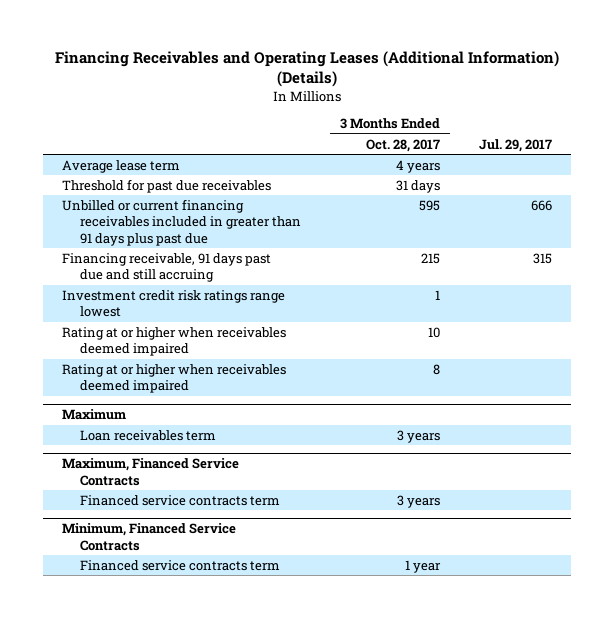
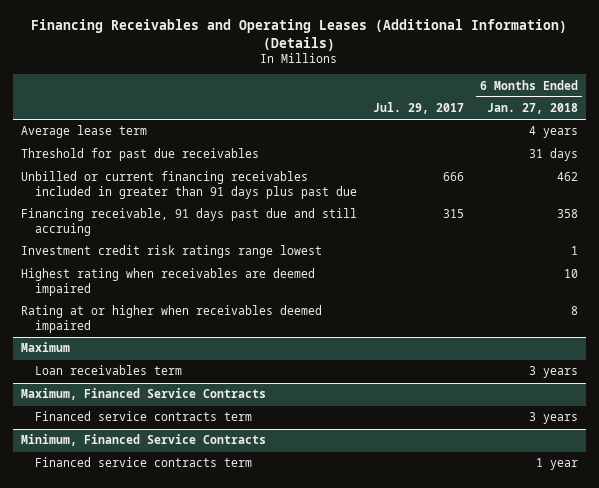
- | 3 Months Ended Oct. 28, 2017 | Jul. 29, 2017
+ | Jul. 29, 2017 | 6 Months Ended Jan. 27, 2018
- Rating at or higher when receivables deemed impaired | 10 |
+ Highest rating when receivables are deemed impaired | | 10

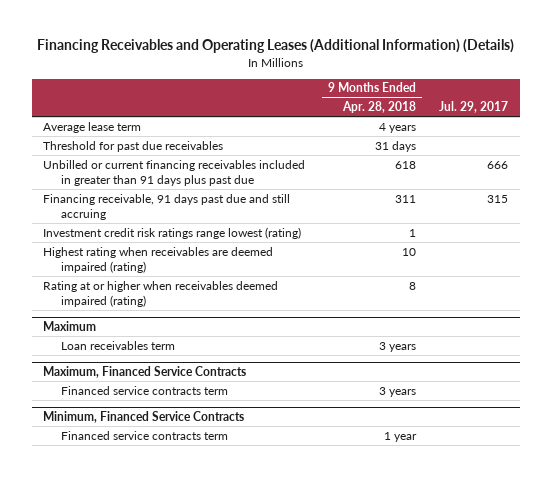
- | Jul. 29, 2017 | 6 Months Ended Jan. 27, 2018
+ | 9 Months Ended Apr. 28, 2018 | Jul. 29, 2017
- Investment credit risk ratings range lowest | | 1
- Highest rating when receivables are deemed impaired | | 10
- Rating at or higher when receivables deemed impaired | | 8
+ Investment credit risk ratings range lowest (rating) | 1 |
+ Highest rating when receivables are deemed impaired (rating) | 10 |
+ Rating at or higher when receivables deemed impaired (rating) | 8 |

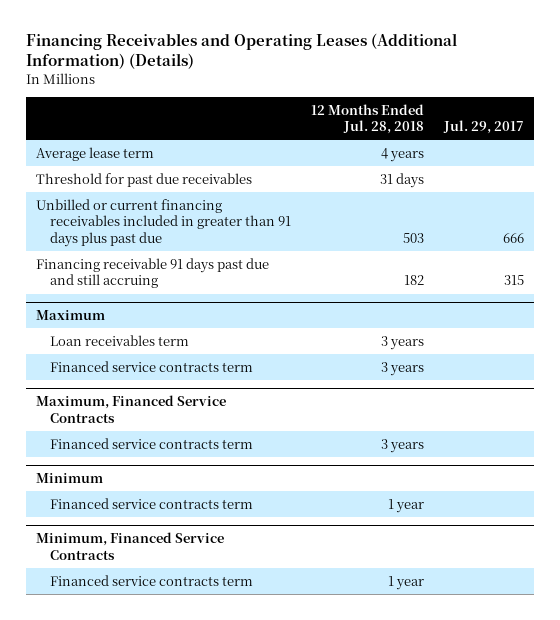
- | 9 Months Ended Apr. 28, 2018 | Jul. 29, 2017
+ | 12 Months Ended Jul. 28, 2018 | Jul. 29, 2017
- Financing receivable, 91 days past due and still accruing | 311 | 315
- Investment credit risk ratings range lowest (rating) | 1 |
- Highest rating when receivables are deemed impaired (rating) | 10 |
- Rating at or higher when receivables deemed impaired (rating) | 8 |
+ Financing receivable 91 days past due and still accruing | 182 | 315
@ Maximum
+ Financed service contracts term | 3 years |
+ Minimum
+ Financed service contracts term | 1 year |

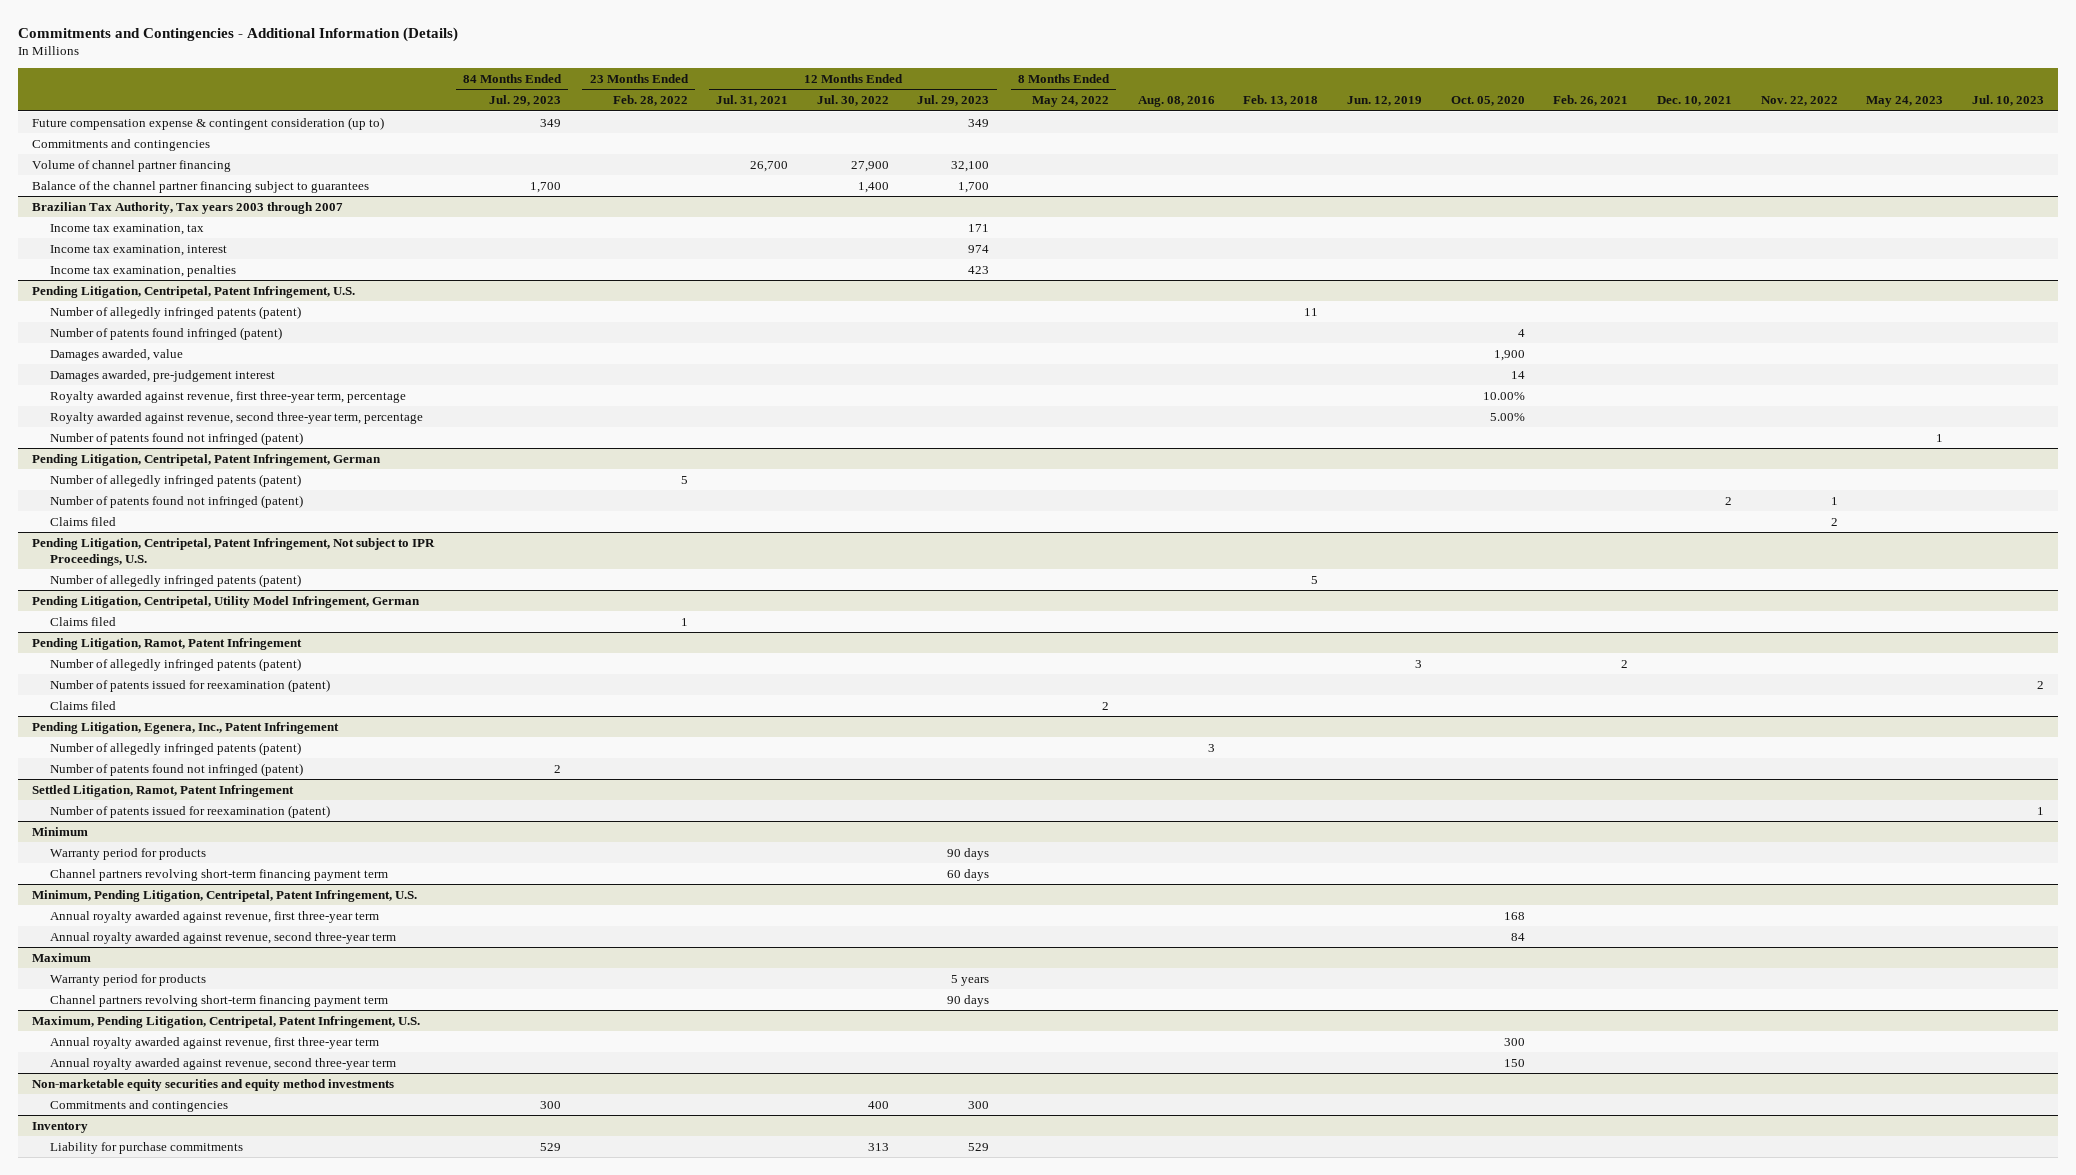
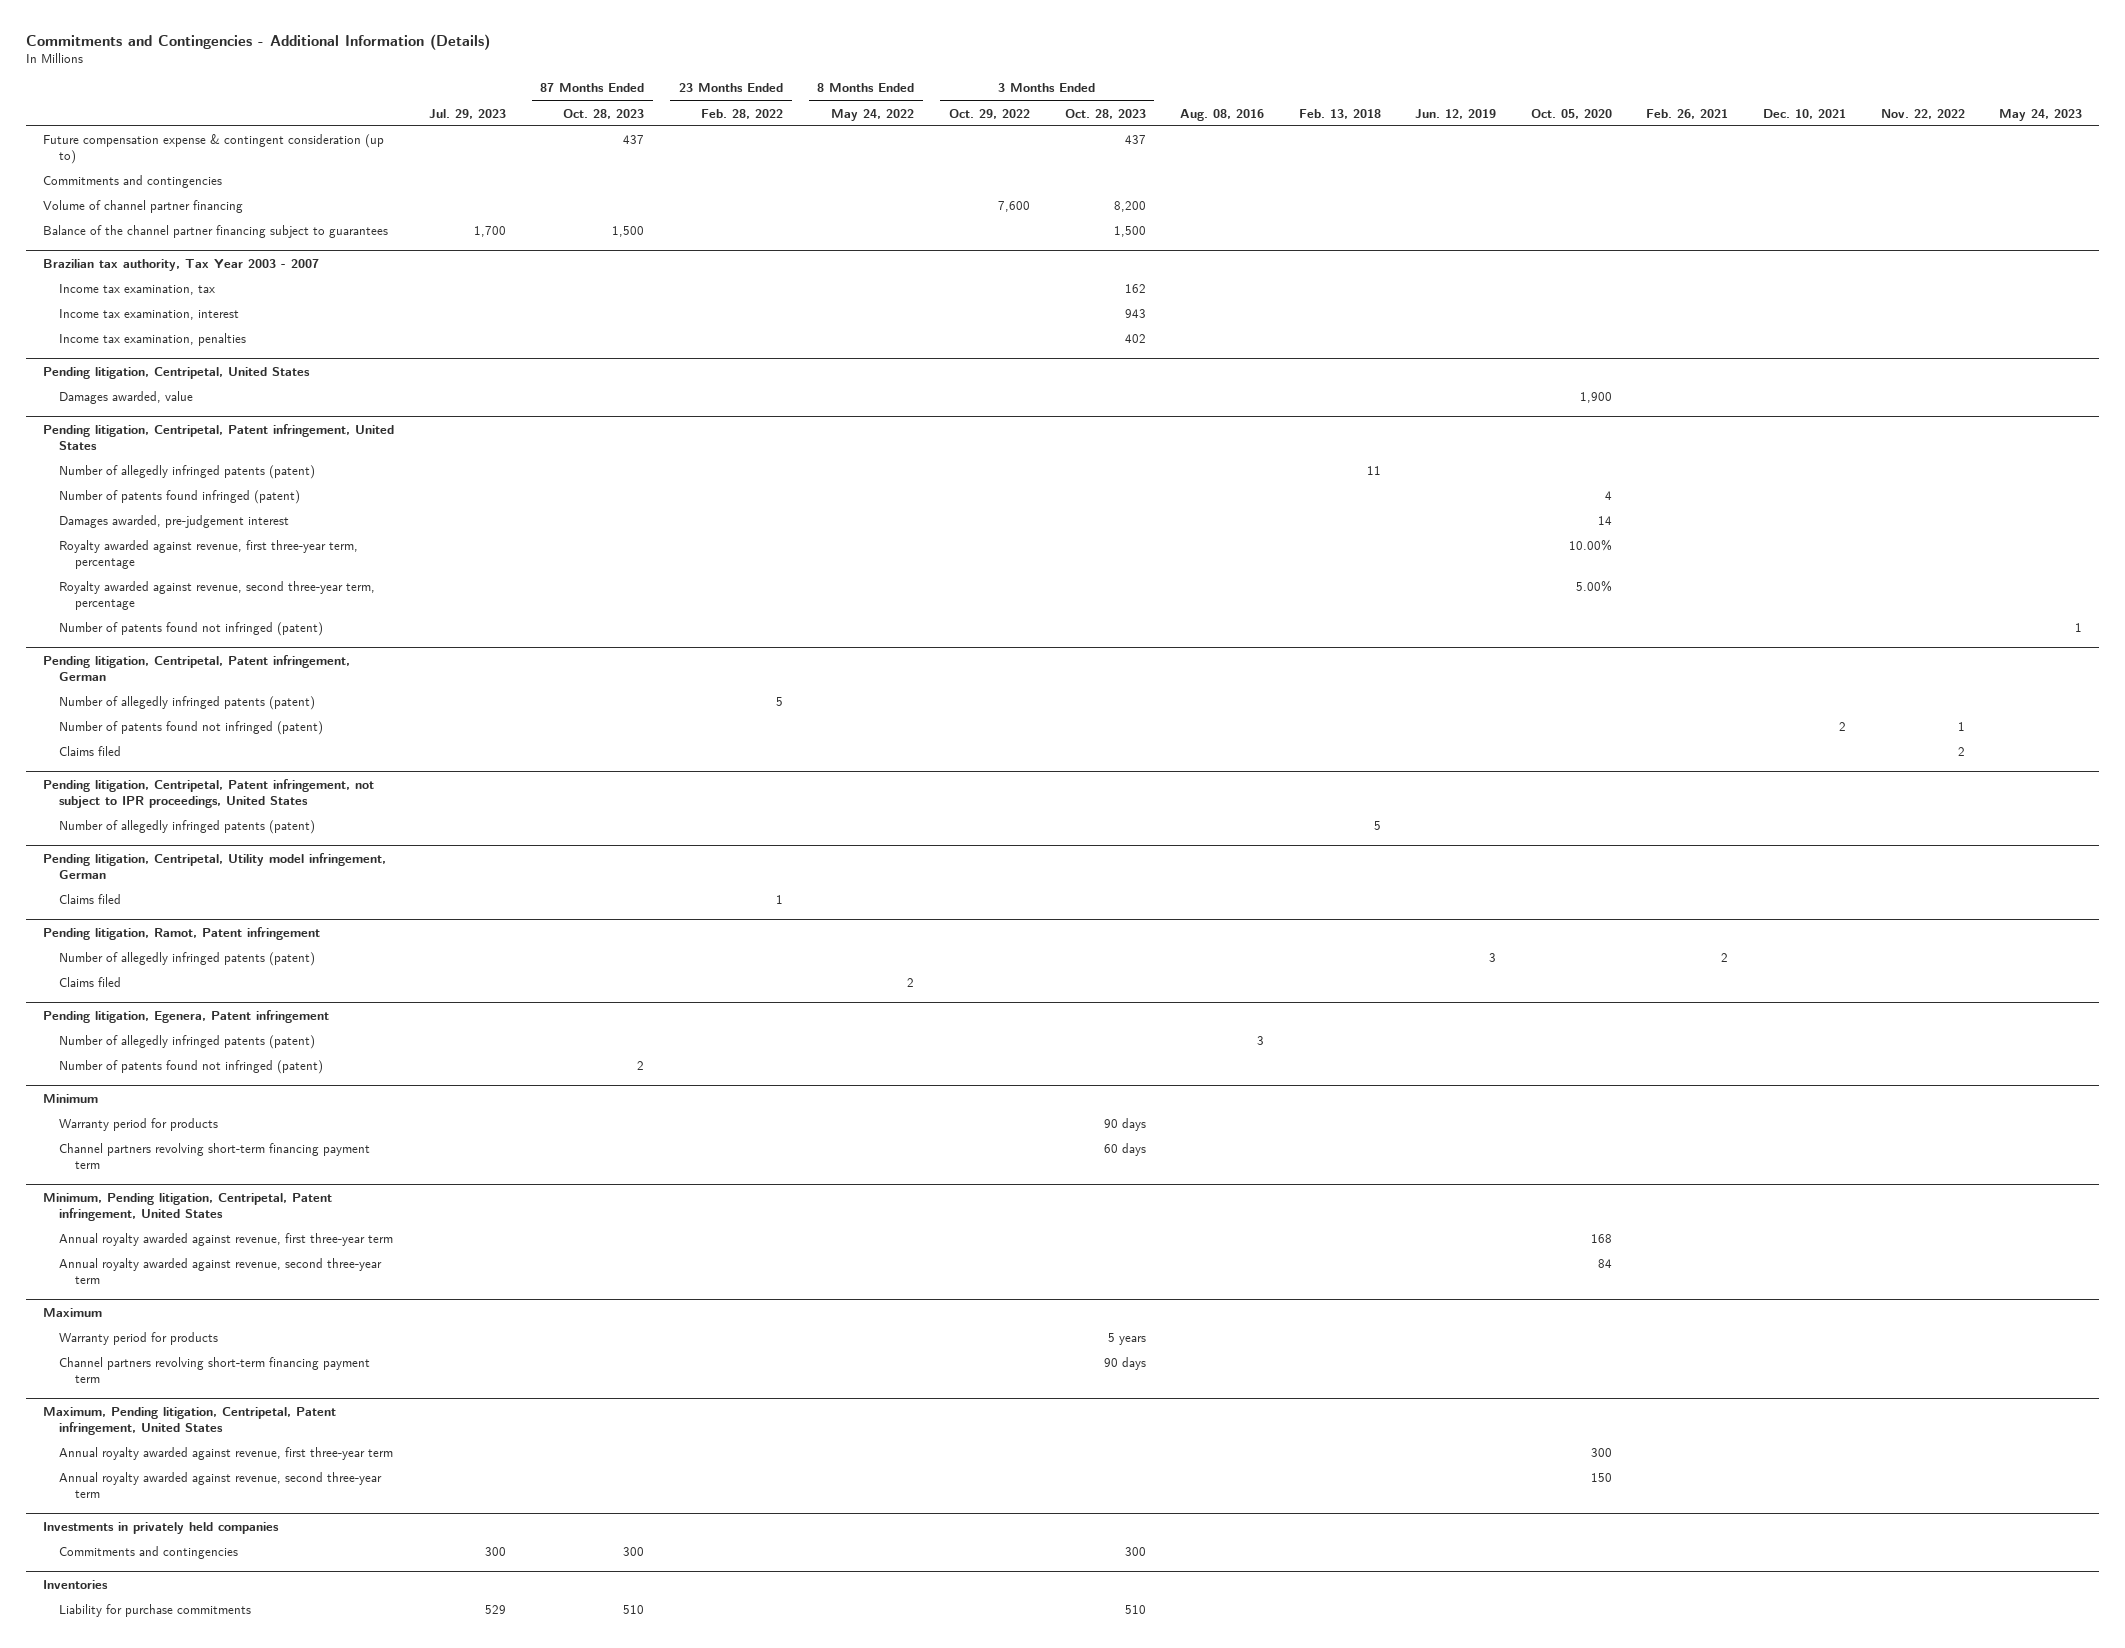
- | 84 Months Ended Jul. 29, 2023 | 23 Months Ended Feb. 28, 2022 | 12 Months Ended Jul. 31, 2021 | 12 Months Ended Jul. 30, 2022 | 12 Months Ended Jul. 29, 2023 | 8 Months Ended May 24, 2022 | Aug. 08, 2016 | Feb. 13, 2018 | Jun. 12, 2019 | Oct. 05, 2020 | Feb. 26, 2021 | Dec. 10, 2021 | Nov. 22, 2022 | May 24, 2023 | Jul. 10, 2023
+ | Jul. 29, 2023 | 87 Months Ended Oct. 28, 2023 | 23 Months Ended Feb. 28, 2022 | 8 Months Ended May 24, 2022 | 3 Months Ended Oct. 29, 2022 | 3 Months Ended Oct. 28, 2023 | Aug. 08, 2016 | Feb. 13, 2018 | Jun. 12, 2019 | Oct. 05, 2020 | Feb. 26, 2021 | Dec. 10, 2021 | Nov. 22, 2022 | May 24, 2023
- Brazilian Tax Authority, Tax years 2003 through 2007
+ Brazilian tax authority, Tax Year 2003 - 2007
- Pending Litigation, Centripetal, Patent Infringement, U.S.
+ Pending litigation, Centripetal, United States
+ Damages awarded, value | | | | | | | | | | 1,900 | | | |
+ Pending litigation, Centripetal, Patent infringement, United States
- Damages awarded, value | | | | | | | | | | 1,900 | | | | |
- Pending Litigation, Centripetal, Patent Infringement, German
+ Pending litigation, Centripetal, Patent infringement, German
- Pending Litigation, Centripetal, Patent Infringement, Not subject to IPR Proceedings, U.S.
+ Pending litigation, Centripetal, Patent infringement, not subject to IPR proceedings, United States
- Pending Litigation, Centripetal, Utility Model Infringement, German
+ Pending litigation, Centripetal, Utility model infringement, German
- Pending Litigation, Ramot, Patent Infringement
+ Pending litigation, Ramot, Patent infringement
- Number of patents issued for reexamination (patent) | | | | | | | | | | | | | | | 2
- Pending Litigation, Egenera, Inc., Patent Infringement
+ Pending litigation, Egenera, Patent infringement
- Settled Litigation, Ramot, Patent Infringement
- Number of patents issued for reexamination (patent) | | | | | | | | | | | | | | | 1
- Minimum, Pending Litigation, Centripetal, Patent Infringement, U.S.
+ Minimum, Pending litigation, Centripetal, Patent infringement, United States
- Maximum, Pending Litigation, Centripetal, Patent Infringement, U.S.
+ Maximum, Pending litigation, Centripetal, Patent infringement, United States
- Non-marketable equity securities and equity method investments
+ Investments in privately held companies
- Inventory
+ Inventories

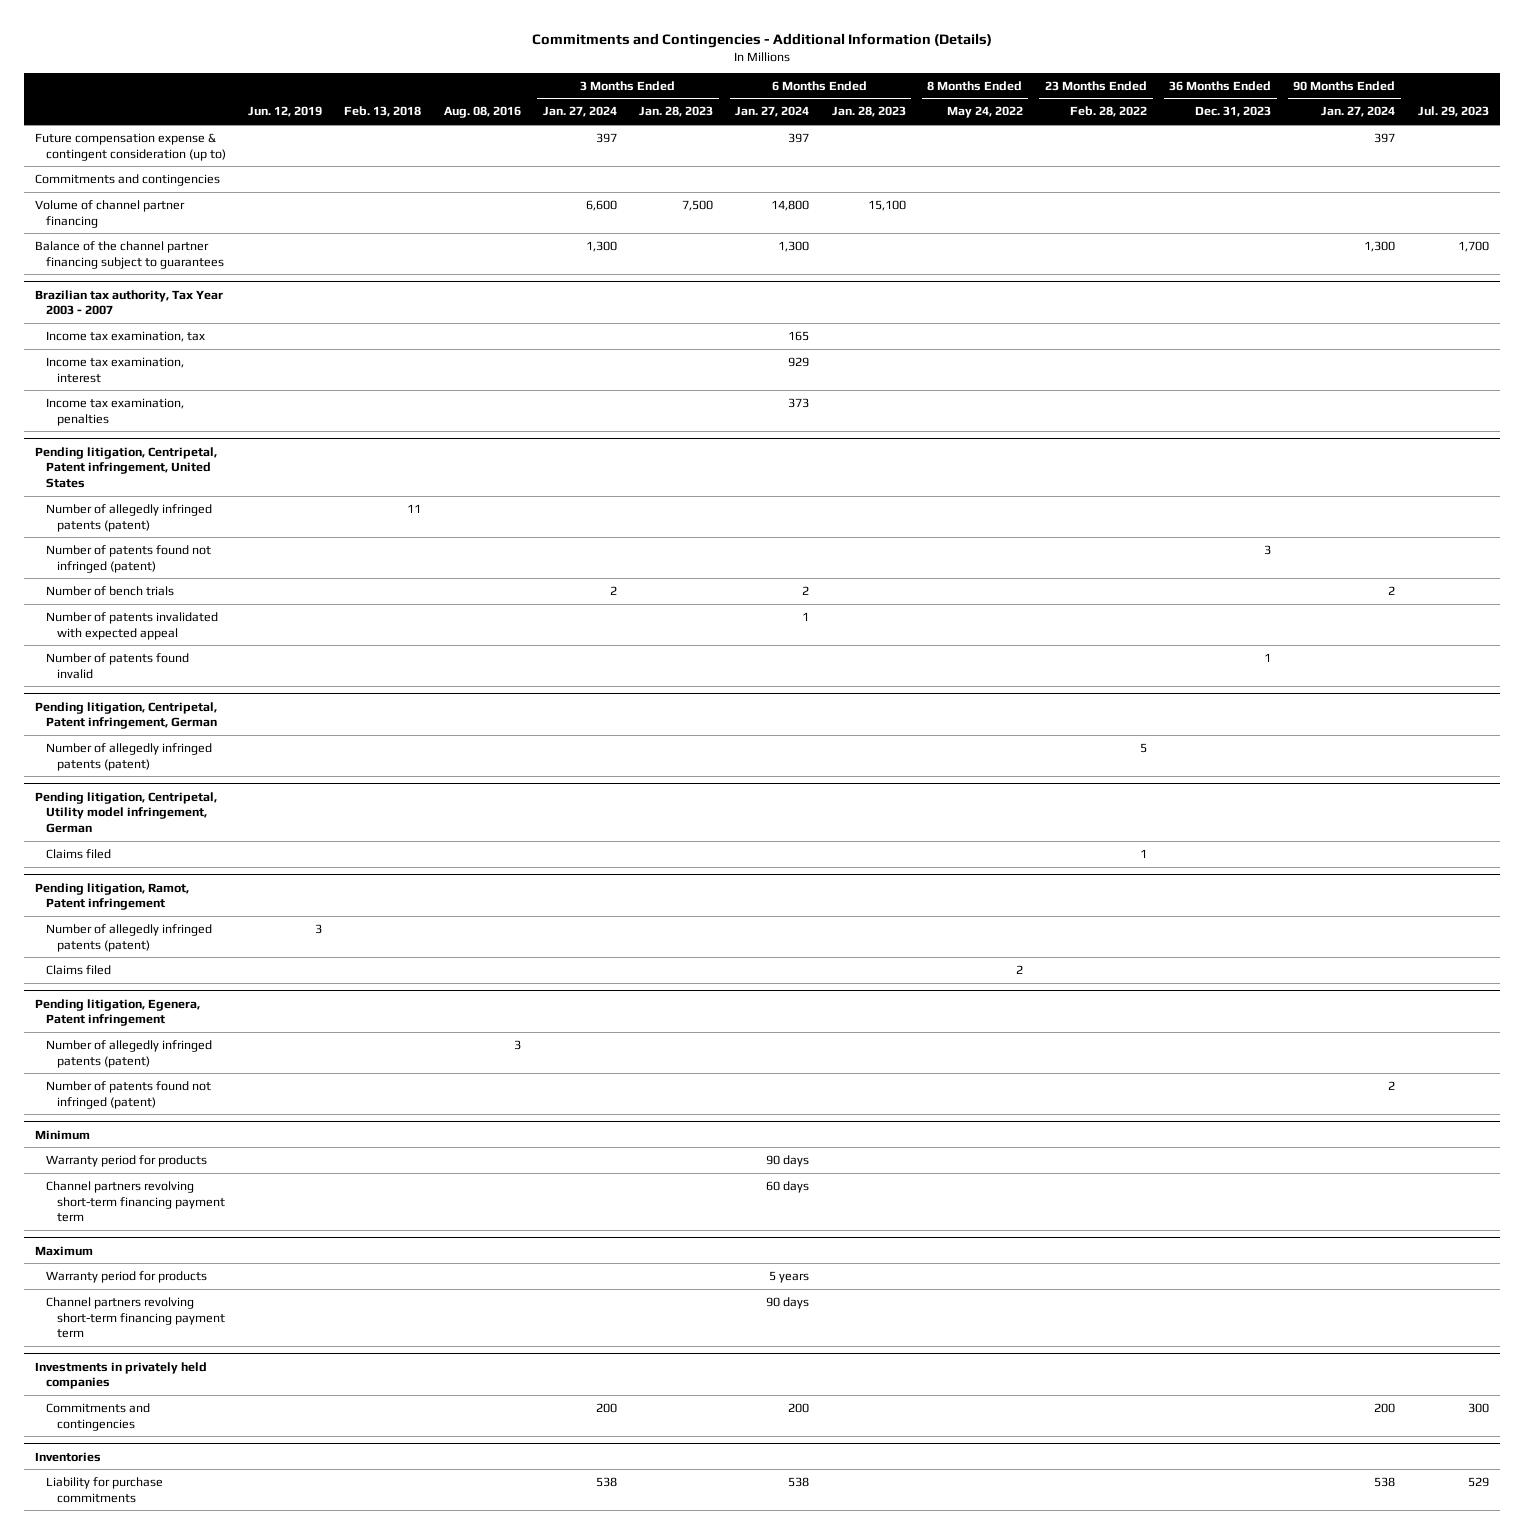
- | Jul. 29, 2023 | 87 Months Ended Oct. 28, 2023 | 23 Months Ended Feb. 28, 2022 | 8 Months Ended May 24, 2022 | 3 Months Ended Oct. 29, 2022 | 3 Months Ended Oct. 28, 2023 | Aug. 08, 2016 | Feb. 13, 2018 | Jun. 12, 2019 | Oct. 05, 2020 | Feb. 26, 2021 | Dec. 10, 2021 | Nov. 22, 2022 | May 24, 2023
+ | Jun. 12, 2019 | Feb. 13, 2018 | Aug. 08, 2016 | 3 Months Ended Jan. 27, 2024 | 3 Months Ended Jan. 28, 2023 | 6 Months Ended Jan. 27, 2024 | 6 Months Ended Jan. 28, 2023 | 8 Months Ended May 24, 2022 | 23 Months Ended Feb. 28, 2022 | 36 Months Ended Dec. 31, 2023 | 90 Months Ended Jan. 27, 2024 | Jul. 29, 2023
- Pending litigation, Centripetal, United States
- Damages awarded, value | | | | | | | | | | 1,900 | | | |
@ Pending litigation, Centripetal, Patent infringement, United States
- Number of patents found infringed (patent) | | | | | | | | | | 4 | | | |
- Damages awarded, pre-judgement interest | | | | | | | | | | 14 | | | |
- Royalty awarded against revenue, first three-year term, percentage | | | | | | | | | | 10.00% | | | |
- Royalty awarded against revenue, second three-year term, percentage | | | | | | | | | | 5.00% | | | |
+ Number of bench trials | | | | 2 | | 2 | | | | | 2 |
+ Number of patents invalidated with expected appeal | | | | | | 1 | | | | | |
+ Number of patents found invalid | | | | | | | | | | 1 | |
@ Pending litigation, Centripetal, Patent infringement, German
- Number of patents found not infringed (patent) | | | | | | | | | | | | 2 | 1 |
- Claims filed | | | | | | | | | | | | | 2 |
- Pending litigation, Centripetal, Patent infringement, not subject to IPR proceedings, United States
- Number of allegedly infringed patents (patent) | | | | | | | | 5 | | | | | |
- Minimum, Pending litigation, Centripetal, Patent infringement, United States
- Annual royalty awarded against revenue, first three-year term | | | | | | | | | | 168 | | | |
- Annual royalty awarded against revenue, second three-year term | | | | | | | | | | 84 | | | |
- Maximum, Pending litigation, Centripetal, Patent infringement, United States
- Annual royalty awarded against revenue, first three-year term | | | | | | | | | | 300 | | | |
- Annual royalty awarded against revenue, second three-year term | | | | | | | | | | 150 | | | |

